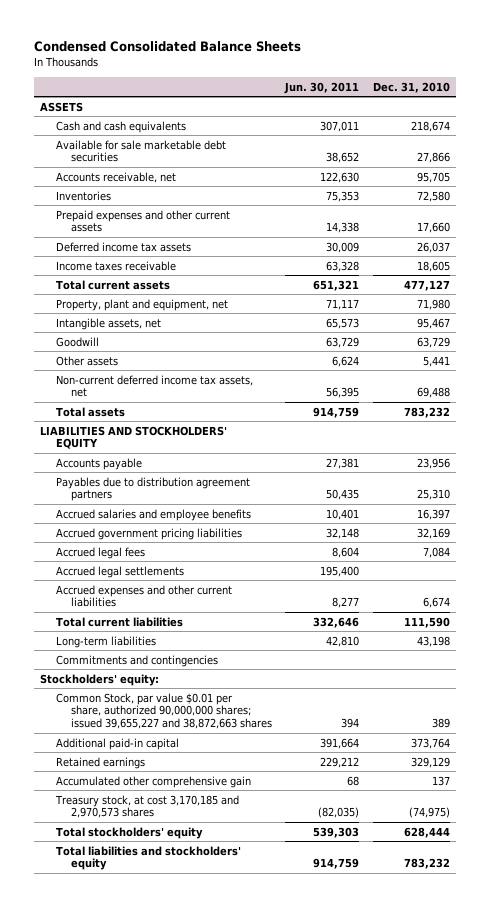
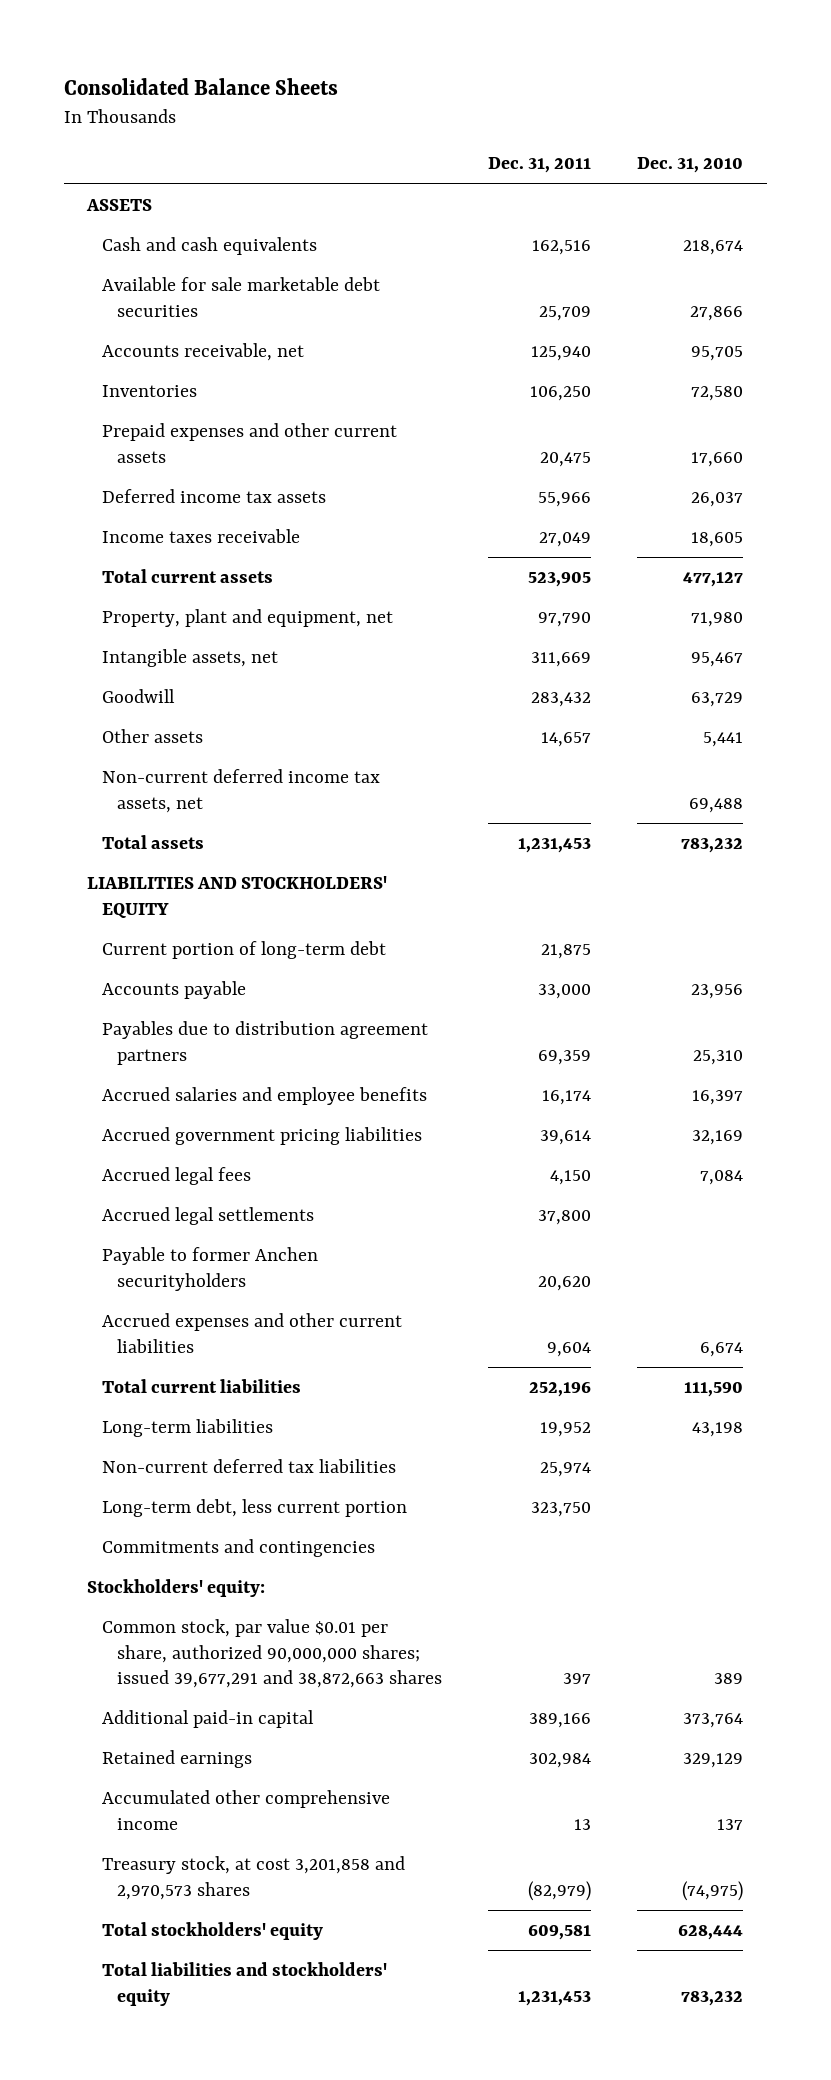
- Condensed Consolidated Balance Sheets
+ Consolidated Balance Sheets
- | Jun. 30, 2011 | Dec. 31, 2010
+ | Dec. 31, 2011 | Dec. 31, 2010
+ Current portion of long-term debt | 21,875 |
+ Payable to former Anchen securityholders | 20,620 |
+ Non-current deferred tax liabilities | 25,974 |
+ Long-term debt, less current portion | 323,750 |
- Common Stock, par value $0.01 per share, authorized 90,000,000 shares; issued 39,655,227 and 38,872,663 shares | 394 | 389
+ Common stock, par value $0.01 per share, authorized 90,000,000 shares; issued 39,677,291 and 38,872,663 shares | 397 | 389
- Accumulated other comprehensive gain | 68 | 137
- Treasury stock, at cost 3,170,185 and 2,970,573 shares | (82,035) | (74,975)
+ Accumulated other comprehensive income | 13 | 137
+ Treasury stock, at cost 3,201,858 and 2,970,573 shares | (82,979) | (74,975)

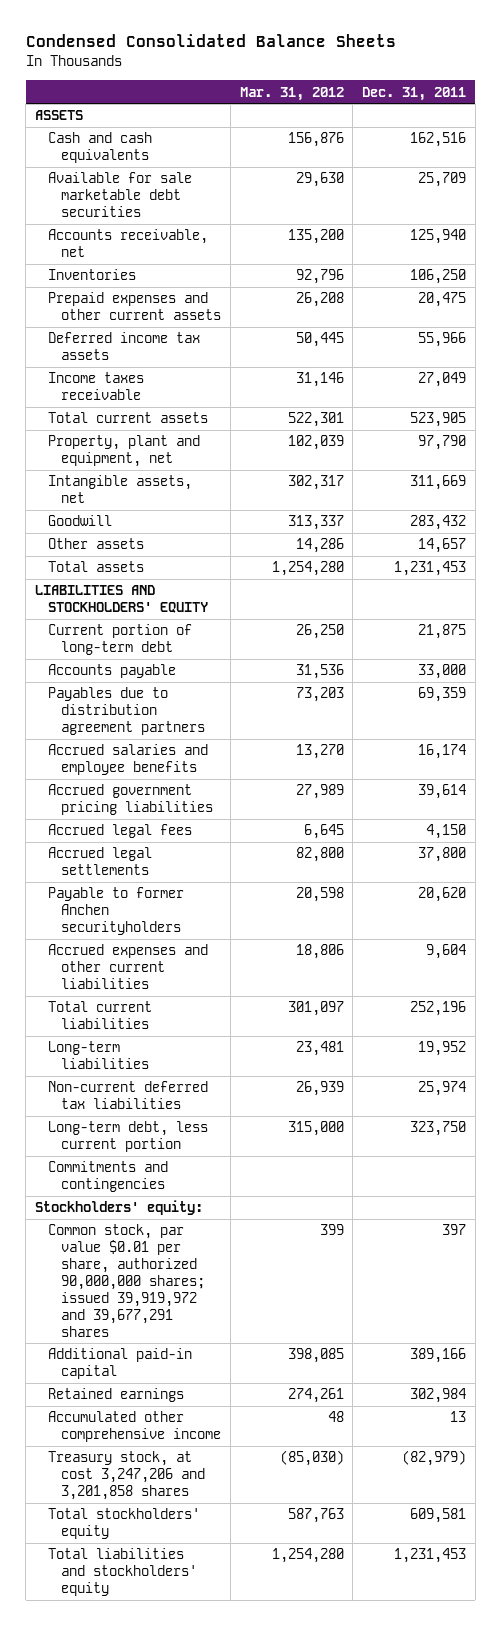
- Consolidated Balance Sheets
+ Condensed Consolidated Balance Sheets
- | Dec. 31, 2011 | Dec. 31, 2010
+ | Mar. 31, 2012 | Dec. 31, 2011
- Non-current deferred income tax assets, net | | 69,488
- Common stock, par value $0.01 per share, authorized 90,000,000 shares; issued 39,677,291 and 38,872,663 shares | 397 | 389
+ Common stock, par value $0.01 per share, authorized 90,000,000 shares; issued 39,919,972 and 39,677,291 shares | 399 | 397
- Treasury stock, at cost 3,201,858 and 2,970,573 shares | (82,979) | (74,975)
+ Treasury stock, at cost 3,247,206 and 3,201,858 shares | (85,030) | (82,979)

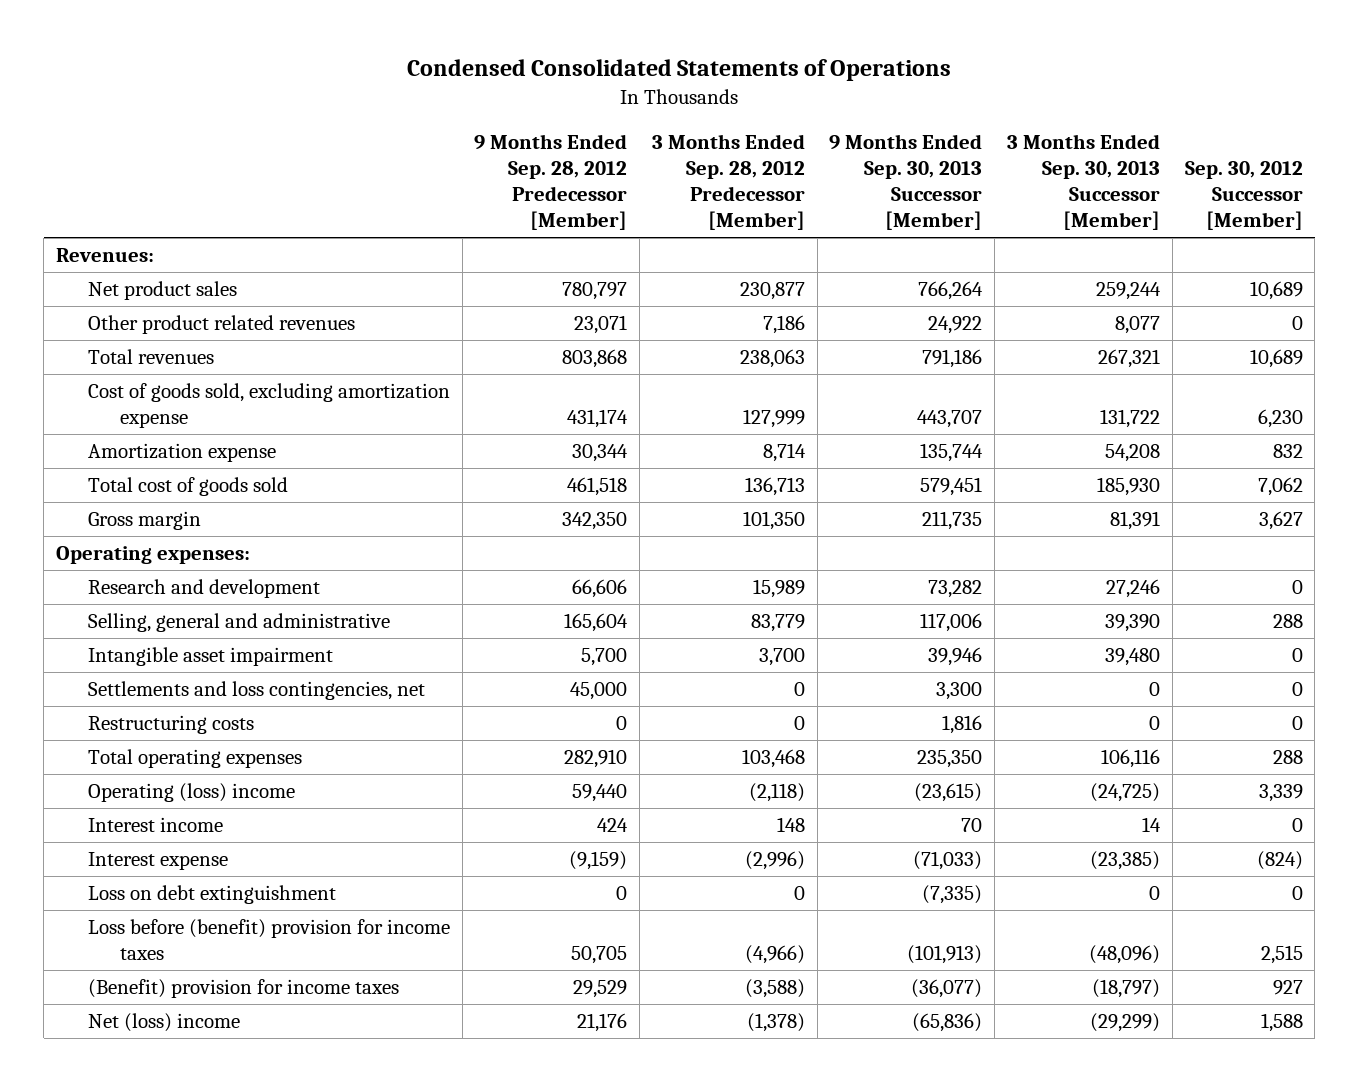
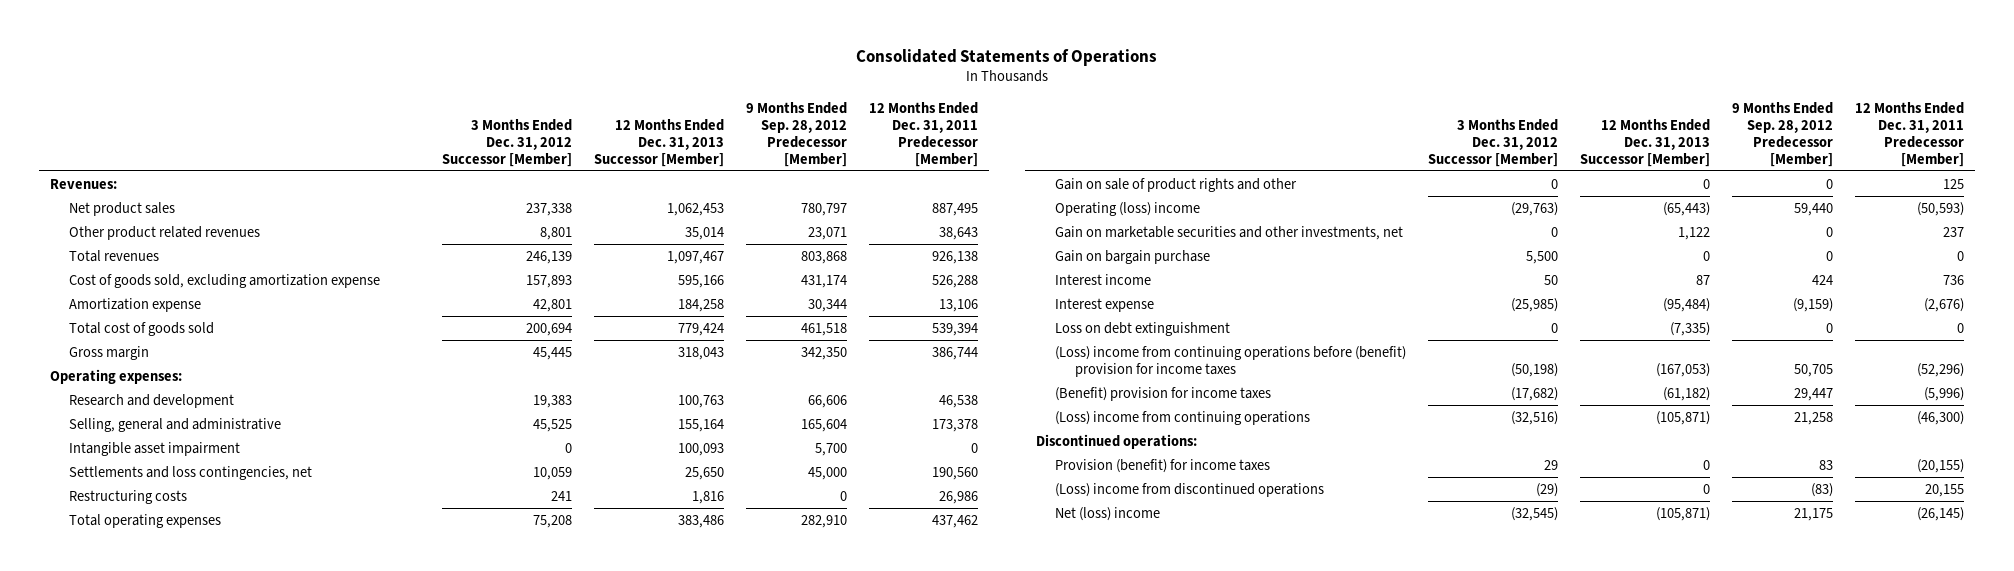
- Condensed Consolidated Statements of Operations
+ Consolidated Statements of Operations
- | 9 Months Ended Sep. 28, 2012 Predecessor [Member] | 3 Months Ended Sep. 28, 2012 Predecessor [Member] | 9 Months Ended Sep. 30, 2013 Successor [Member] | 3 Months Ended Sep. 30, 2013 Successor [Member] | Sep. 30, 2012 Successor [Member]
+ | 3 Months Ended Dec. 31, 2012 Successor [Member] | 12 Months Ended Dec. 31, 2013 Successor [Member] | 9 Months Ended Sep. 28, 2012 Predecessor [Member] | 12 Months Ended Dec. 31, 2011 Predecessor [Member]
+ Gain on sale of product rights and other | 0 | 0 | 0 | 125
+ Gain on marketable securities and other investments, net | 0 | 1,122 | 0 | 237
+ Gain on bargain purchase | 5,500 | 0 | 0 | 0
- Loss before (benefit) provision for income taxes | 50,705 | (4,966) | (101,913) | (48,096) | 2,515
- (Benefit) provision for income taxes | 29,529 | (3,588) | (36,077) | (18,797) | 927
- Net (loss) income | 21,176 | (1,378) | (65,836) | (29,299) | 1,588
+ (Loss) income from continuing operations before (benefit) provision for income taxes | (50,198) | (167,053) | 50,705 | (52,296)
+ (Benefit) provision for income taxes | (17,682) | (61,182) | 29,447 | (5,996)
+ (Loss) income from continuing operations | (32,516) | (105,871) | 21,258 | (46,300)
+ Discontinued operations:
+ Provision (benefit) for income taxes | 29 | 0 | 83 | (20,155)
+ (Loss) income from discontinued operations | (29) | 0 | (83) | 20,155
+ Net (loss) income | (32,545) | (105,871) | 21,175 | (26,145)

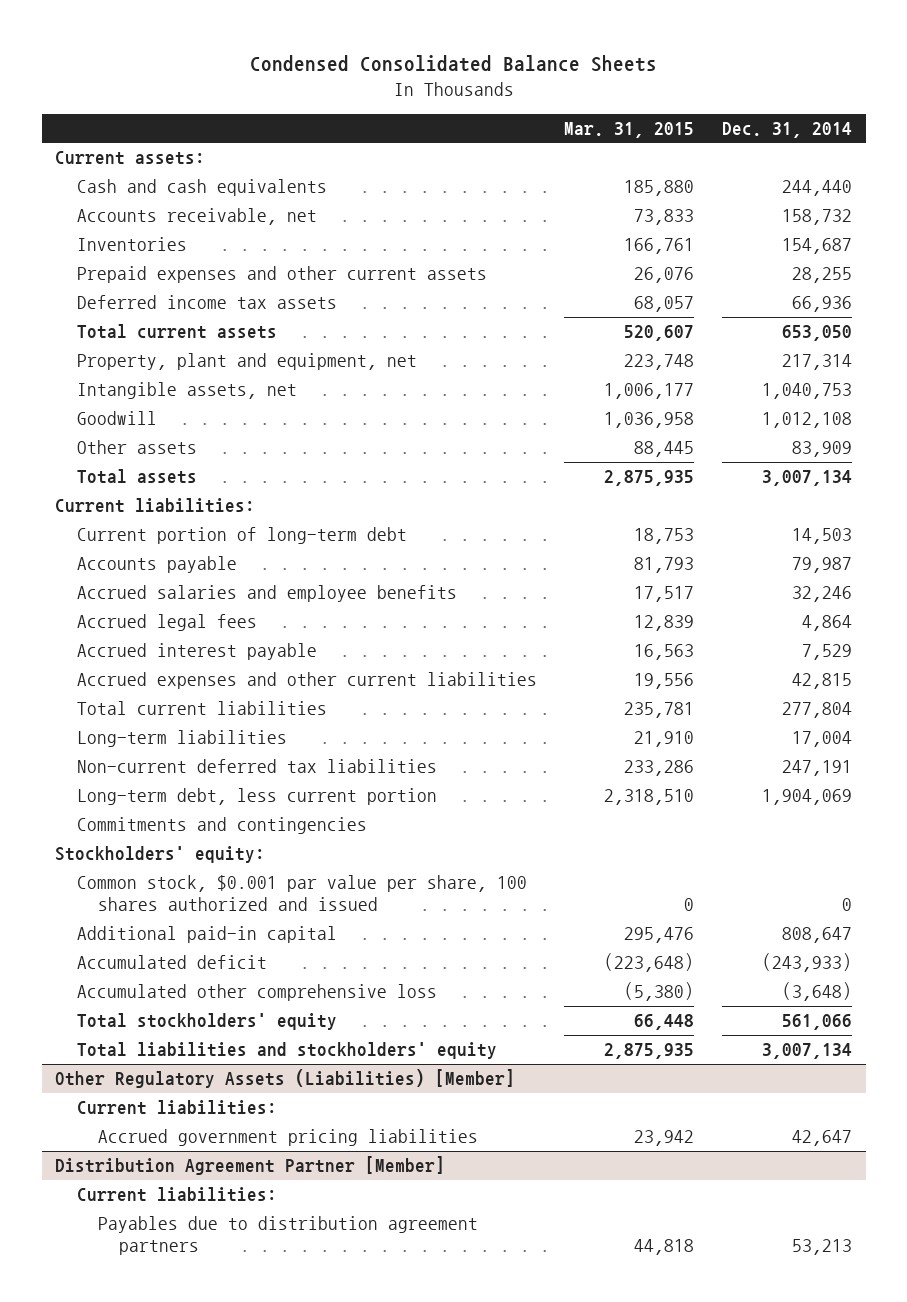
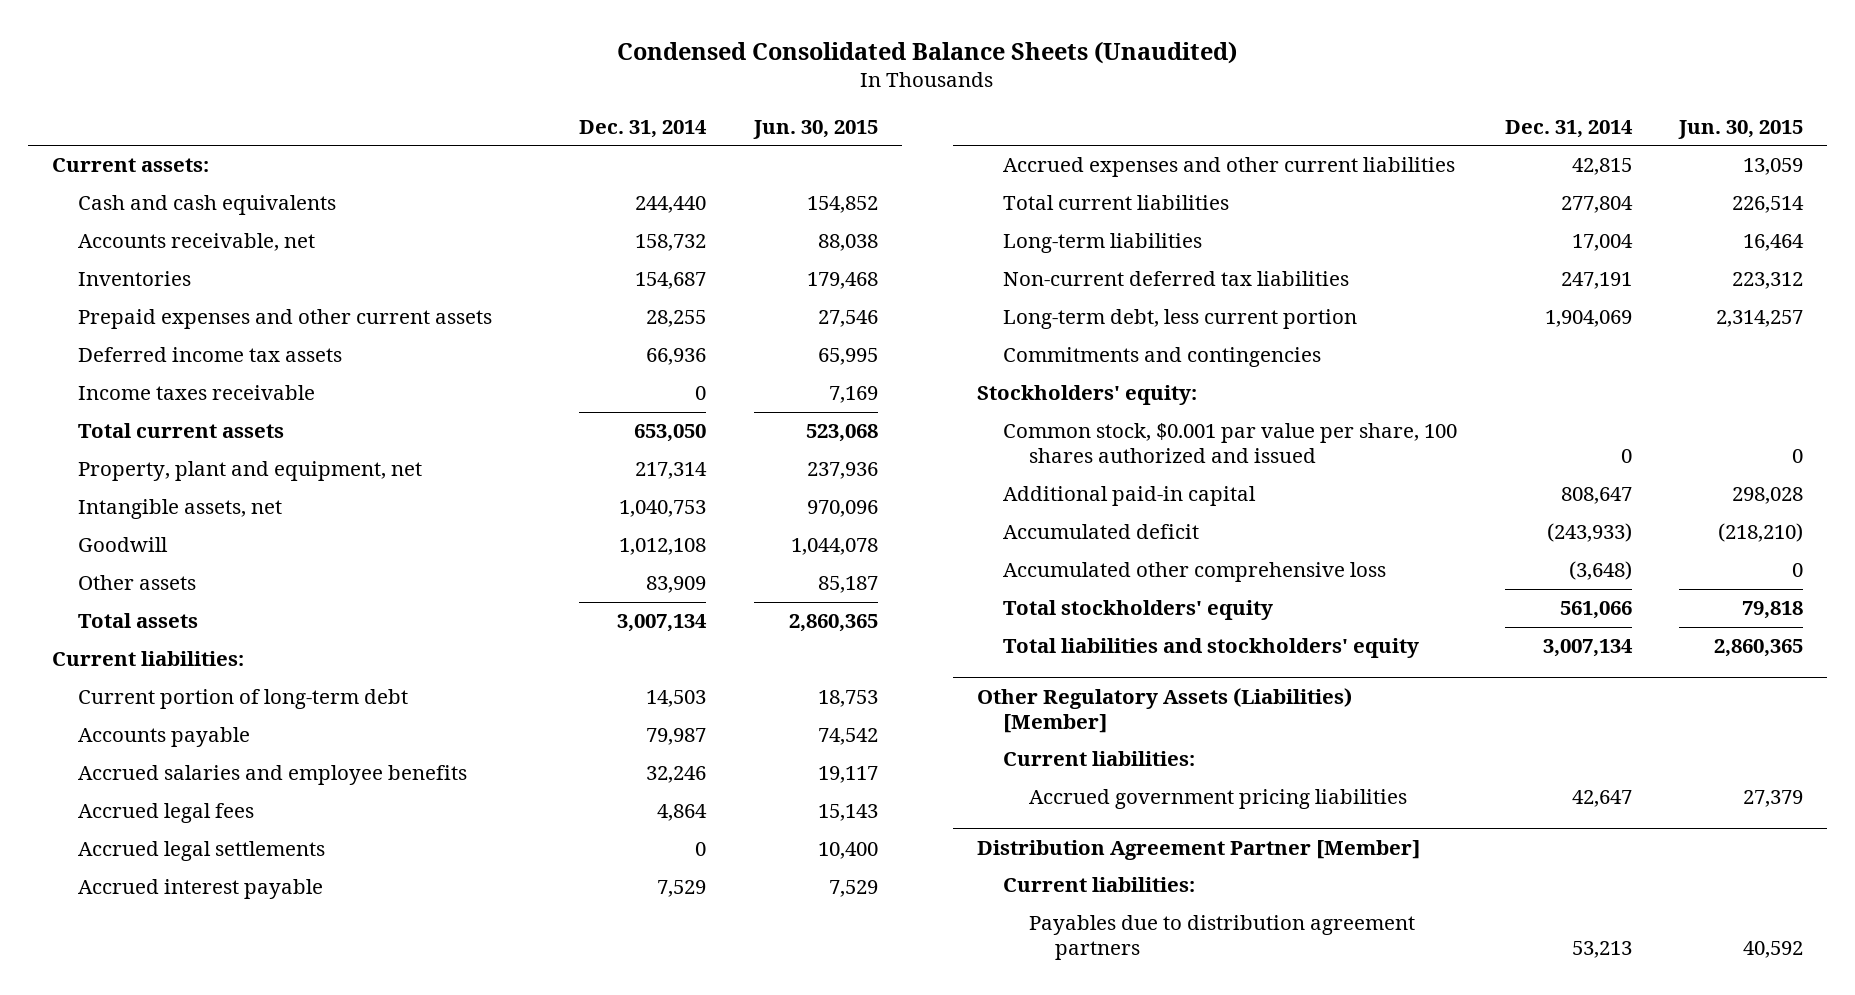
- Condensed Consolidated Balance Sheets
+ Condensed Consolidated Balance Sheets (Unaudited)
- | Mar. 31, 2015 | Dec. 31, 2014
+ | Dec. 31, 2014 | Jun. 30, 2015
+ Income taxes receivable | 0 | 7,169
+ Accrued legal settlements | 0 | 10,400

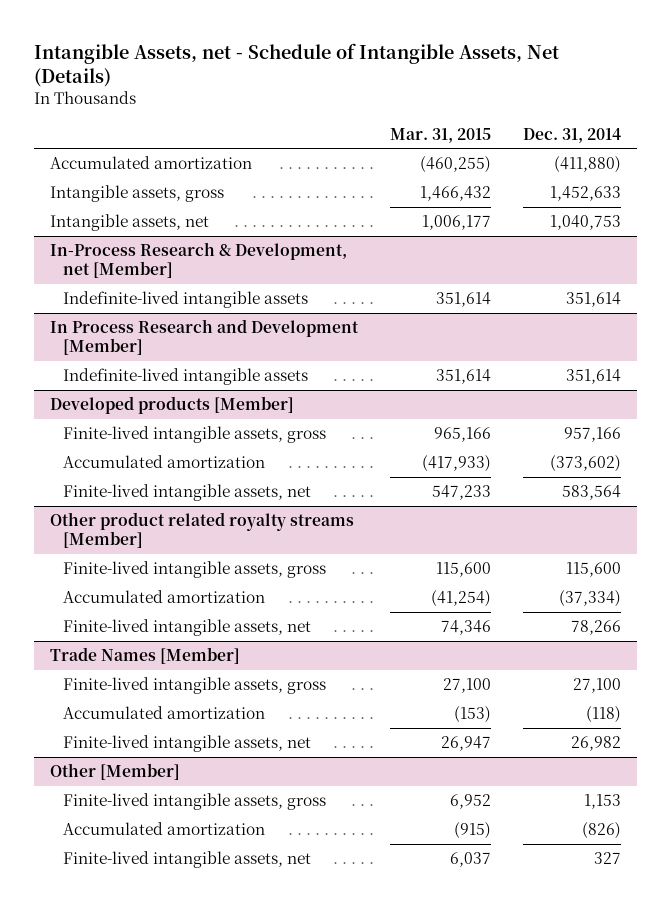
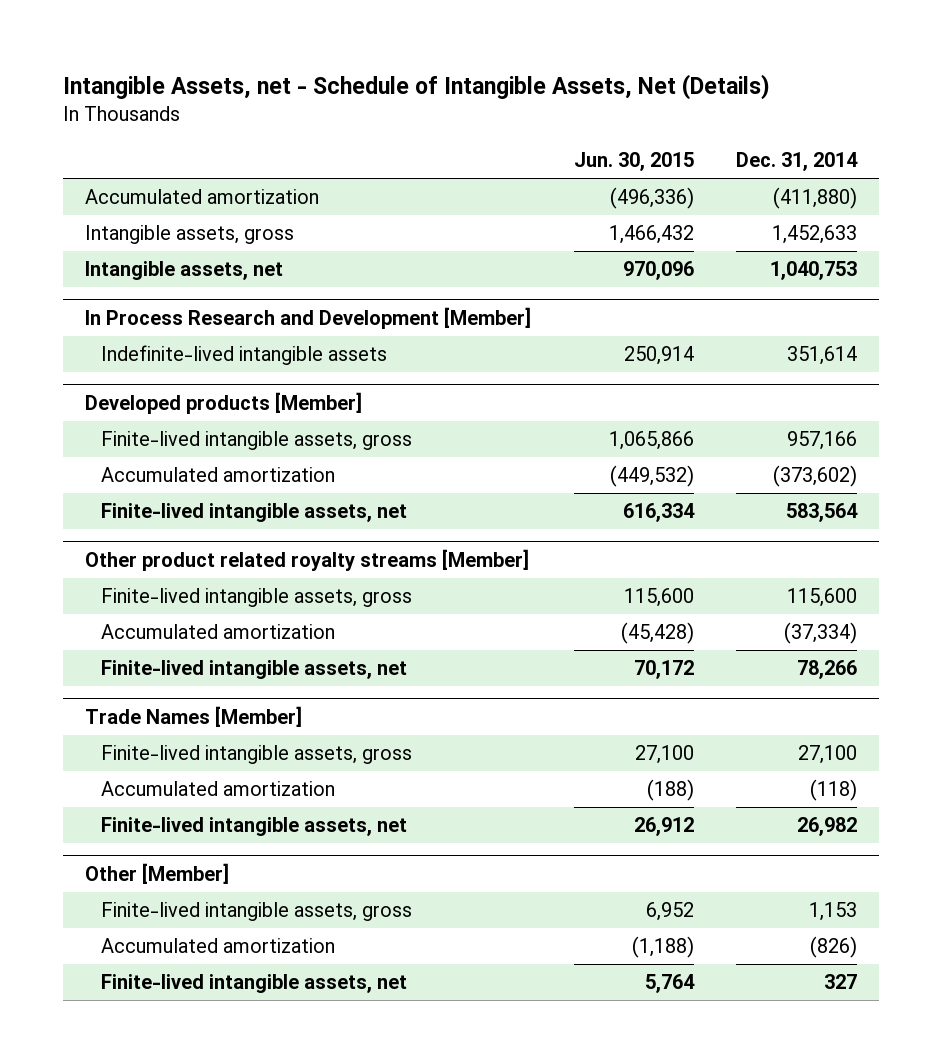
- | Mar. 31, 2015 | Dec. 31, 2014
+ | Jun. 30, 2015 | Dec. 31, 2014
- In-Process Research & Development, net [Member]
- Indefinite-lived intangible assets | 351,614 | 351,614

